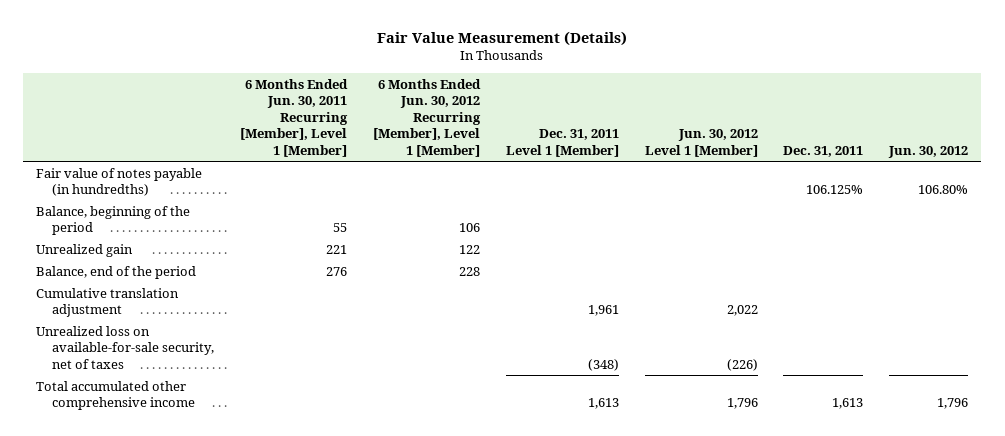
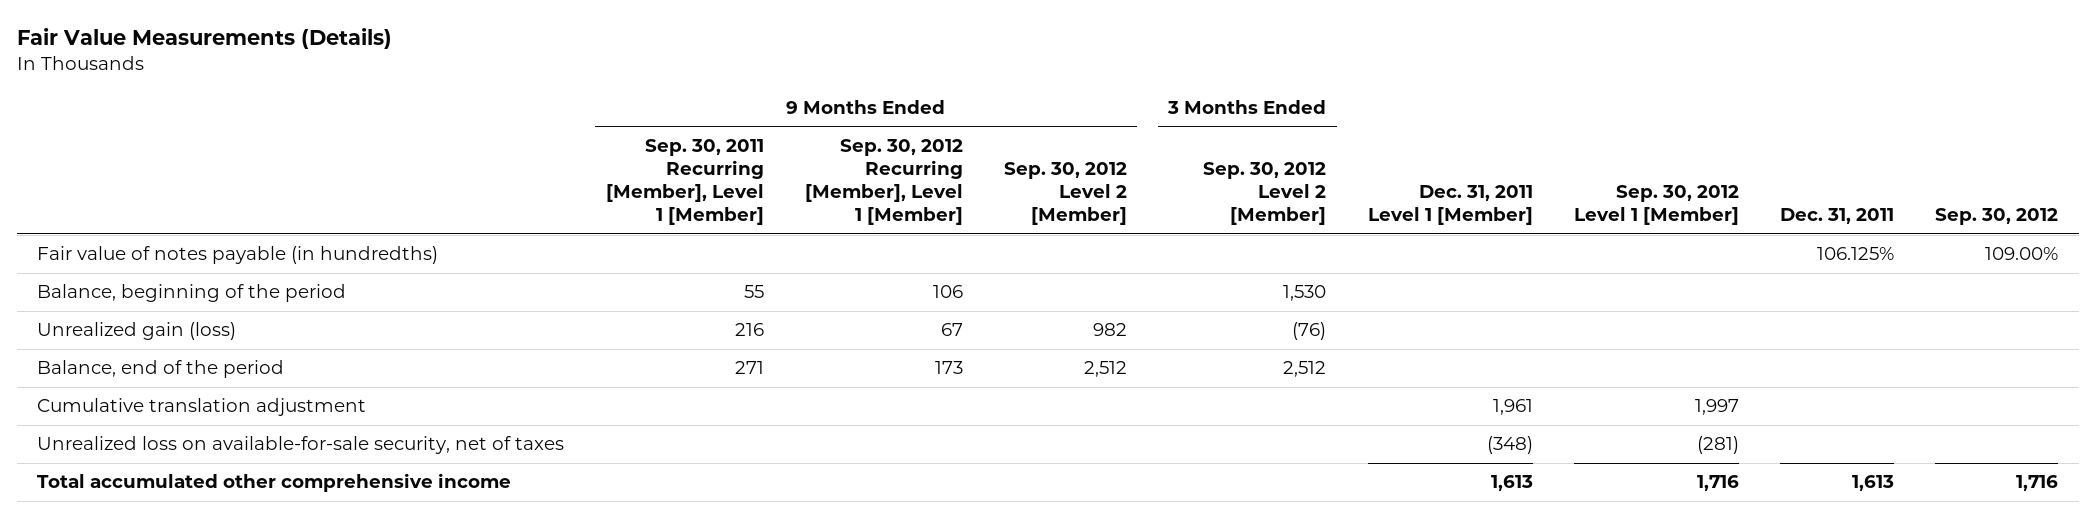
- Fair Value Measurement (Details)
+ Fair Value Measurements (Details)
- | 6 Months Ended Jun. 30, 2011 Recurring [Member], Level 1 [Member] | 6 Months Ended Jun. 30, 2012 Recurring [Member], Level 1 [Member] | Dec. 31, 2011 Level 1 [Member] | Jun. 30, 2012 Level 1 [Member] | Dec. 31, 2011 | Jun. 30, 2012
+ | 9 Months Ended Sep. 30, 2011 Recurring [Member], Level 1 [Member] | 9 Months Ended Sep. 30, 2012 Recurring [Member], Level 1 [Member] | 9 Months Ended Sep. 30, 2012 Level 2 [Member] | 3 Months Ended Sep. 30, 2012 Level 2 [Member] | Dec. 31, 2011 Level 1 [Member] | Sep. 30, 2012 Level 1 [Member] | Dec. 31, 2011 | Sep. 30, 2012
- Unrealized gain | 221 | 122 | | | |
+ Unrealized gain (loss) | 216 | 67 | 982 | (76) | | | |

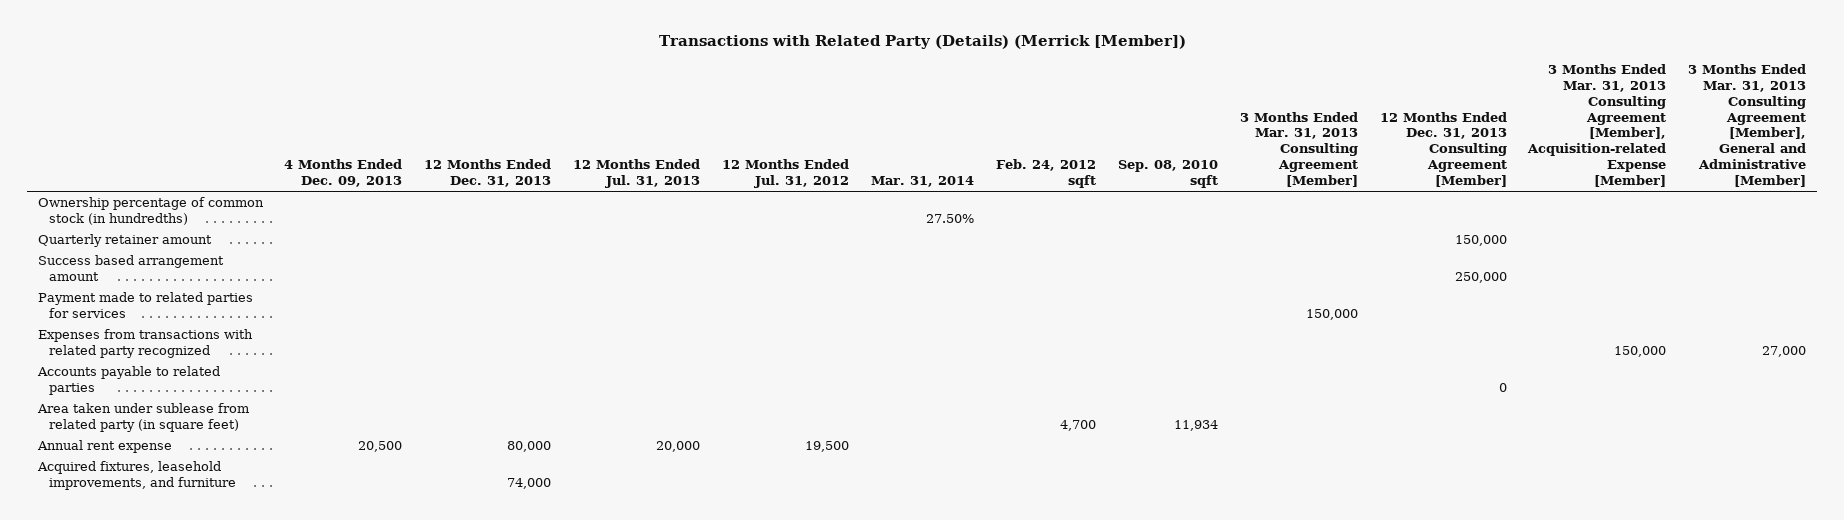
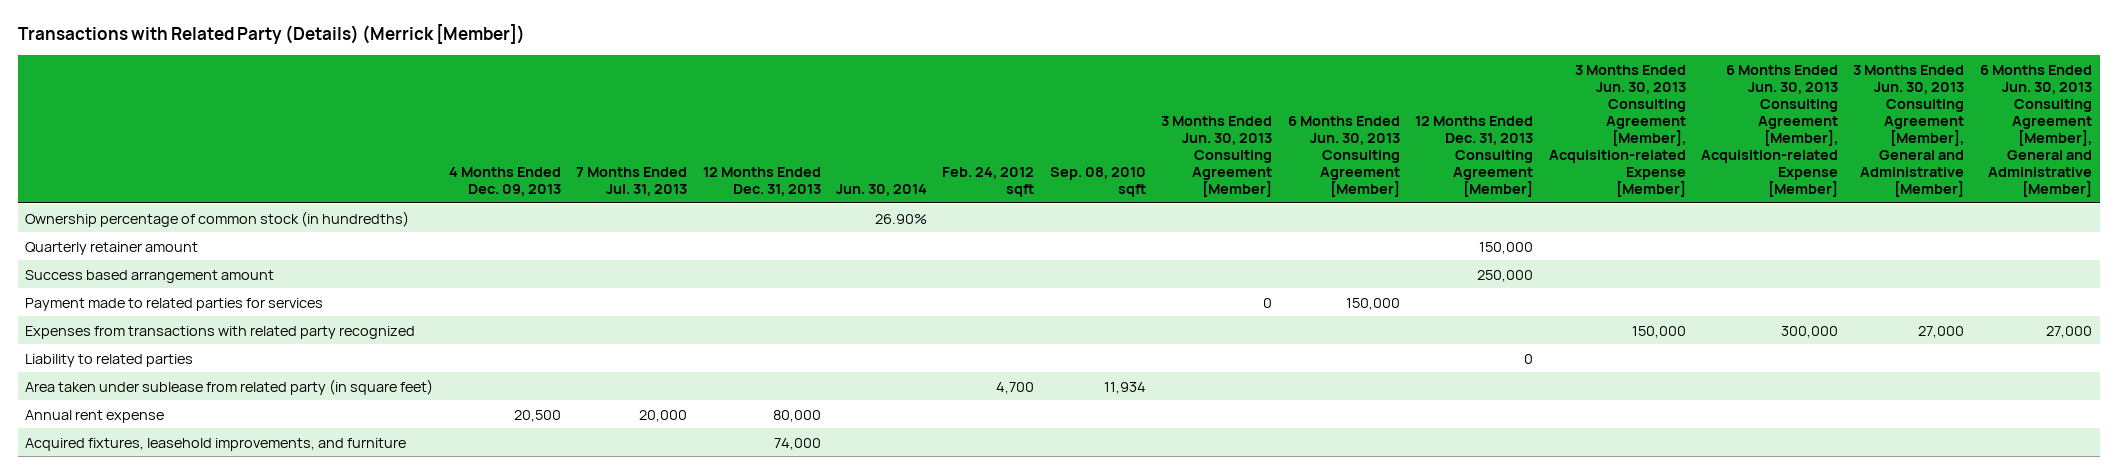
- | 4 Months Ended Dec. 09, 2013 | 12 Months Ended Dec. 31, 2013 | 12 Months Ended Jul. 31, 2013 | 12 Months Ended Jul. 31, 2012 | Mar. 31, 2014 | Feb. 24, 2012 sqft | Sep. 08, 2010 sqft | 3 Months Ended Mar. 31, 2013 Consulting Agreement [Member] | 12 Months Ended Dec. 31, 2013 Consulting Agreement [Member] | 3 Months Ended Mar. 31, 2013 Consulting Agreement [Member], Acquisition-related Expense [Member] | 3 Months Ended Mar. 31, 2013 Consulting Agreement [Member], General and Administrative [Member]
+ | 4 Months Ended Dec. 09, 2013 | 7 Months Ended Jul. 31, 2013 | 12 Months Ended Dec. 31, 2013 | Jun. 30, 2014 | Feb. 24, 2012 sqft | Sep. 08, 2010 sqft | 3 Months Ended Jun. 30, 2013 Consulting Agreement [Member] | 6 Months Ended Jun. 30, 2013 Consulting Agreement [Member] | 12 Months Ended Dec. 31, 2013 Consulting Agreement [Member] | 3 Months Ended Jun. 30, 2013 Consulting Agreement [Member], Acquisition-related Expense [Member] | 6 Months Ended Jun. 30, 2013 Consulting Agreement [Member], Acquisition-related Expense [Member] | 3 Months Ended Jun. 30, 2013 Consulting Agreement [Member], General and Administrative [Member] | 6 Months Ended Jun. 30, 2013 Consulting Agreement [Member], General and Administrative [Member]
- Accounts payable to related parties | | | | | | | | | 0 | |
+ Liability to related parties | | | | | | | | | 0 | | | |

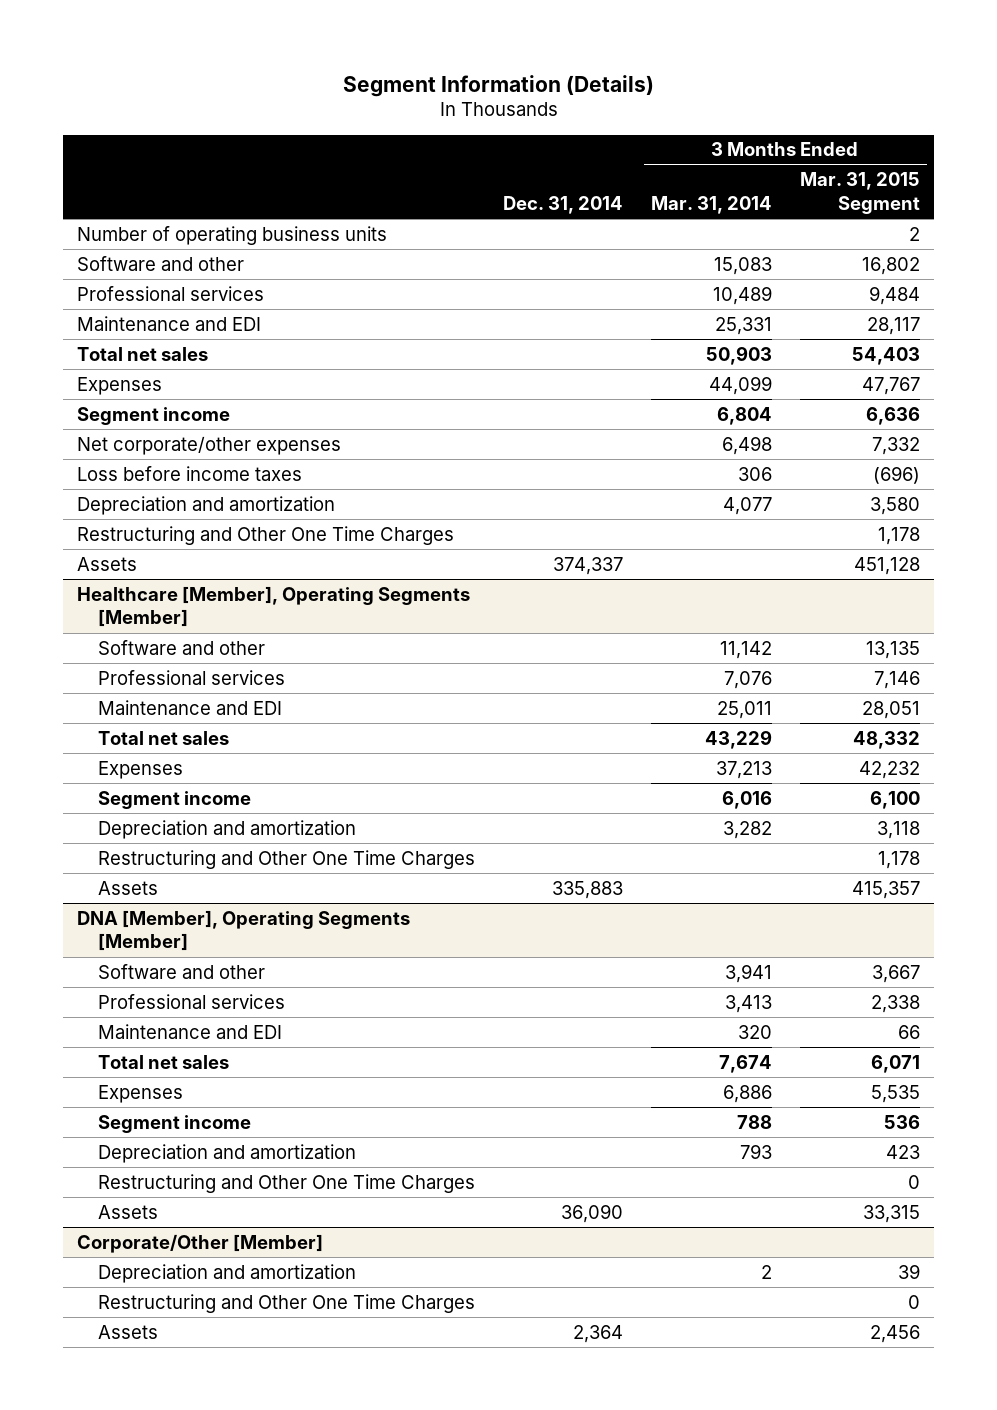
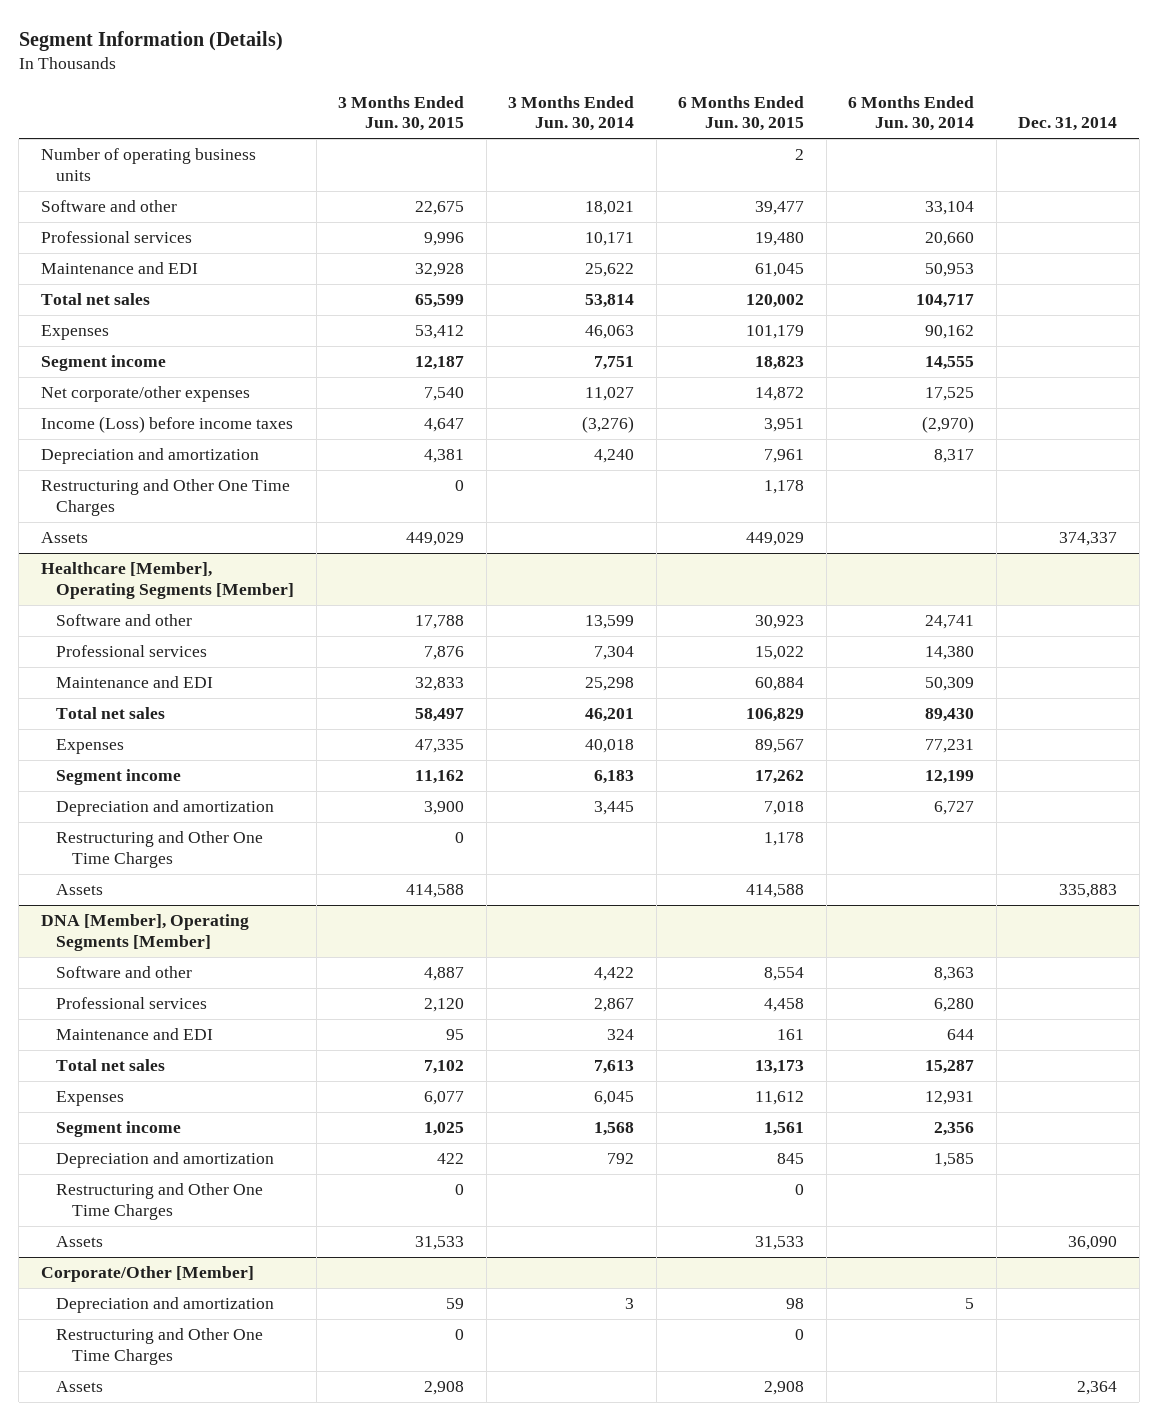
- | Dec. 31, 2014 | 3 Months Ended Mar. 31, 2014 | 3 Months Ended Mar. 31, 2015 Segment
+ | 3 Months Ended Jun. 30, 2015 | 3 Months Ended Jun. 30, 2014 | 6 Months Ended Jun. 30, 2015 | 6 Months Ended Jun. 30, 2014 | Dec. 31, 2014
- Loss before income taxes | | 306 | (696)
+ Income (Loss) before income taxes | 4,647 | (3,276) | 3,951 | (2,970) |

